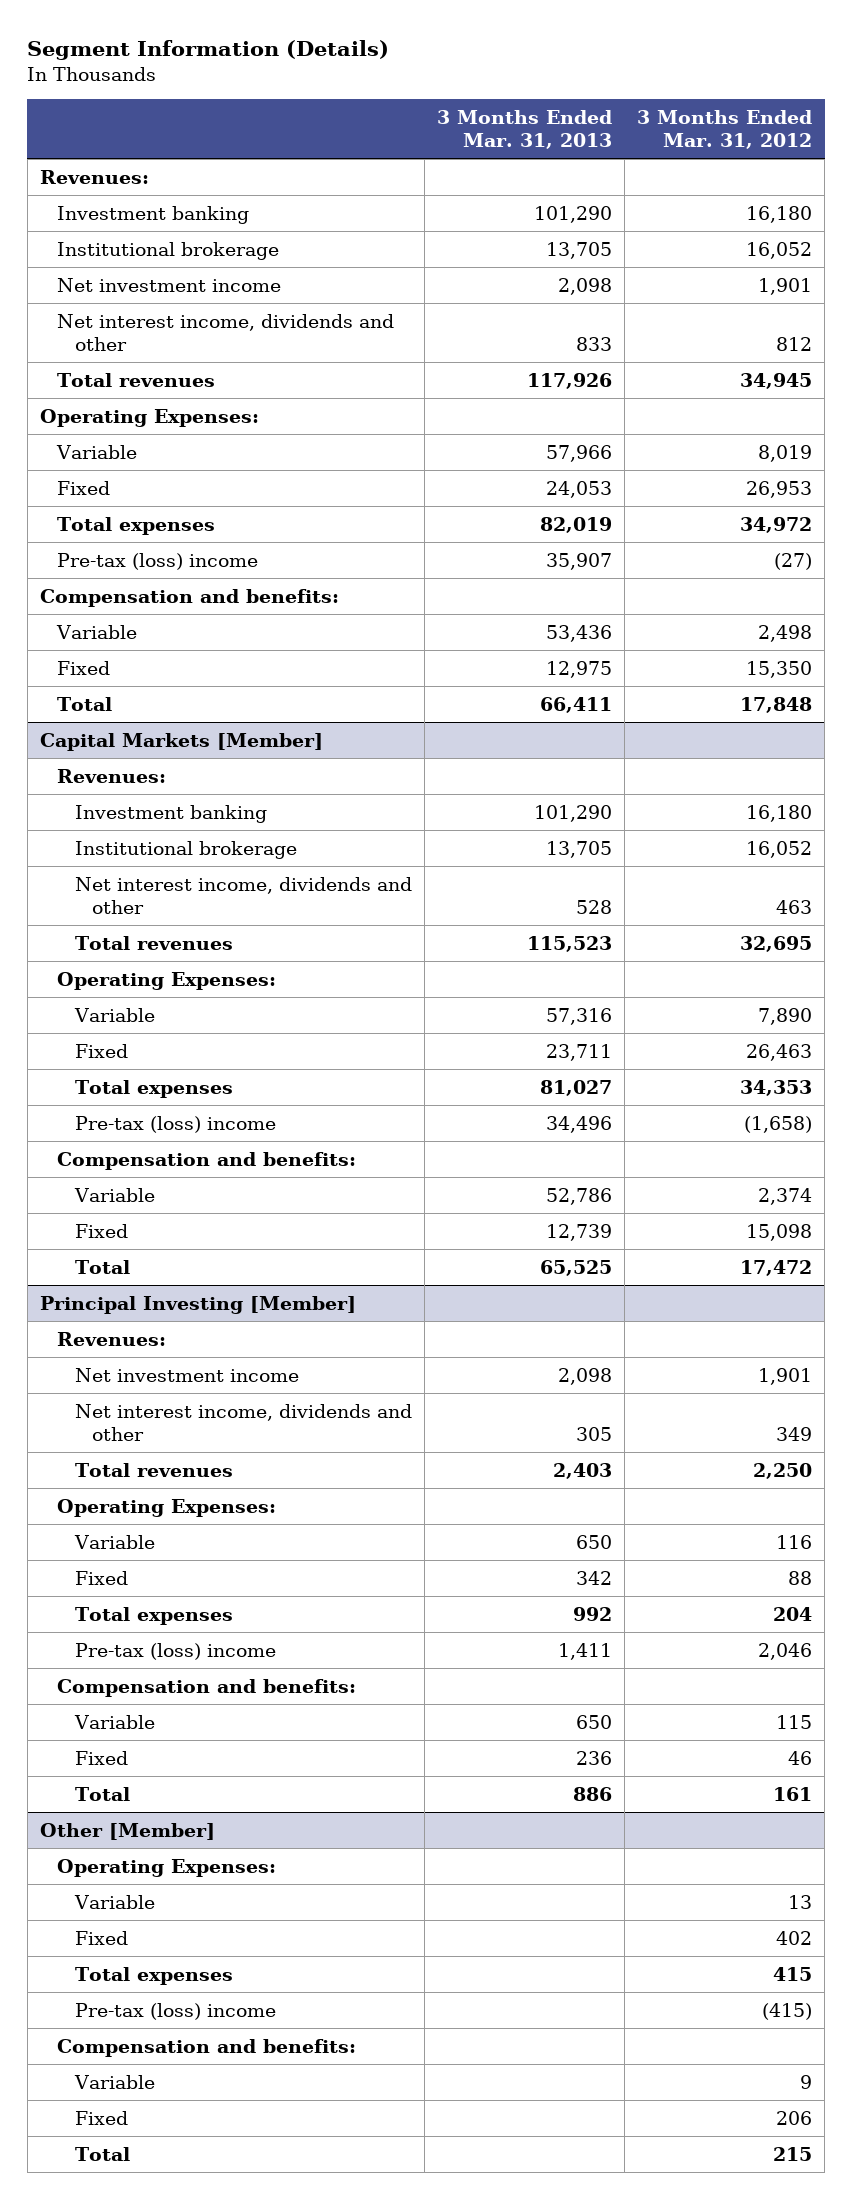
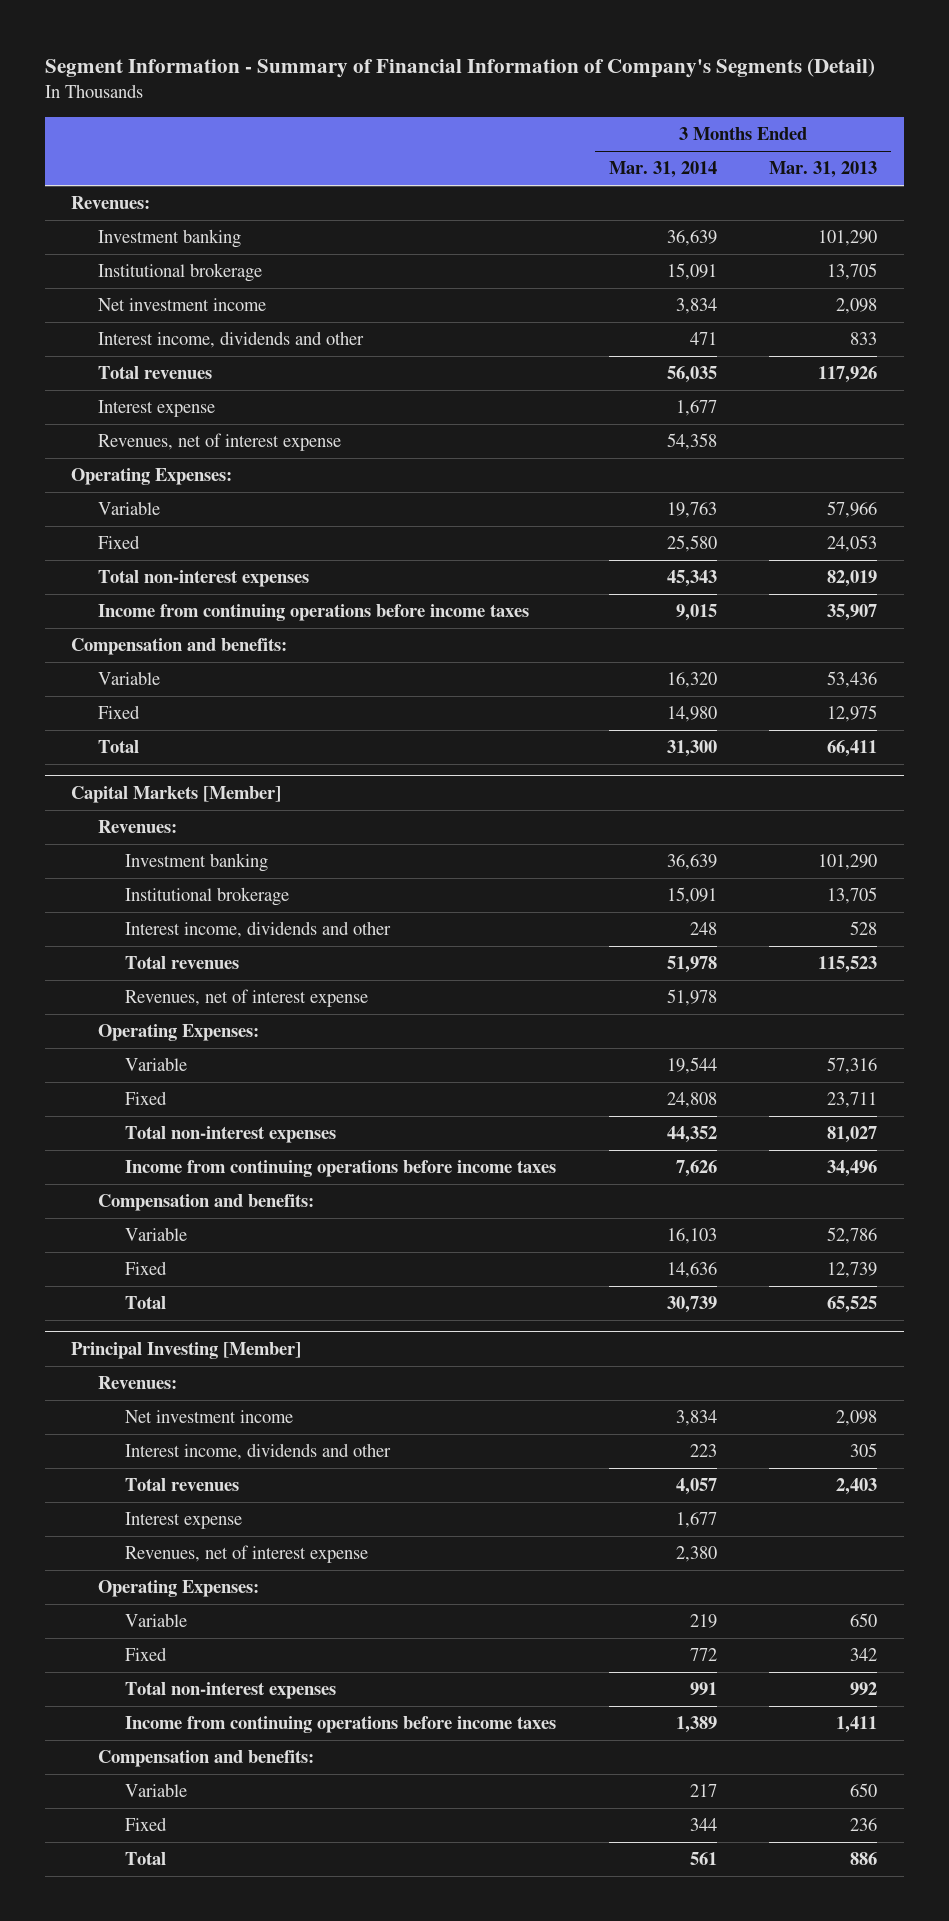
- Segment Information (Details)
+ Segment Information - Summary of Financial Information of Company's Segments (Detail)
- | 3 Months Ended Mar. 31, 2013 | 3 Months Ended Mar. 31, 2012
+ | 3 Months Ended Mar. 31, 2014 | 3 Months Ended Mar. 31, 2013
- Net interest income, dividends and other | 833 | 812
+ Interest income, dividends and other | 471 | 833
+ Interest expense | 1,677 |
+ Revenues, net of interest expense | 54,358 |
- Total expenses | 82,019 | 34,972
- Pre-tax (loss) income | 35,907 | (27)
+ Total non-interest expenses | 45,343 | 82,019
+ Income from continuing operations before income taxes | 9,015 | 35,907
@ Capital Markets [Member]
- Net interest income, dividends and other | 528 | 463
+ Interest income, dividends and other | 248 | 528
+ Revenues, net of interest expense | 51,978 |
- Total expenses | 81,027 | 34,353
- Pre-tax (loss) income | 34,496 | (1,658)
+ Total non-interest expenses | 44,352 | 81,027
+ Income from continuing operations before income taxes | 7,626 | 34,496
@ Principal Investing [Member]
- Net interest income, dividends and other | 305 | 349
+ Interest income, dividends and other | 223 | 305
+ Interest expense | 1,677 |
+ Revenues, net of interest expense | 2,380 |
- Total expenses | 992 | 204
- Pre-tax (loss) income | 1,411 | 2,046
+ Total non-interest expenses | 991 | 992
+ Income from continuing operations before income taxes | 1,389 | 1,411
- Other [Member]
- Operating Expenses:
- Variable | | 13
- Fixed | | 402
- Total expenses | | 415
- Pre-tax (loss) income | | (415)
- Compensation and benefits:
- Variable | | 9
- Fixed | | 206
- Total | | 215

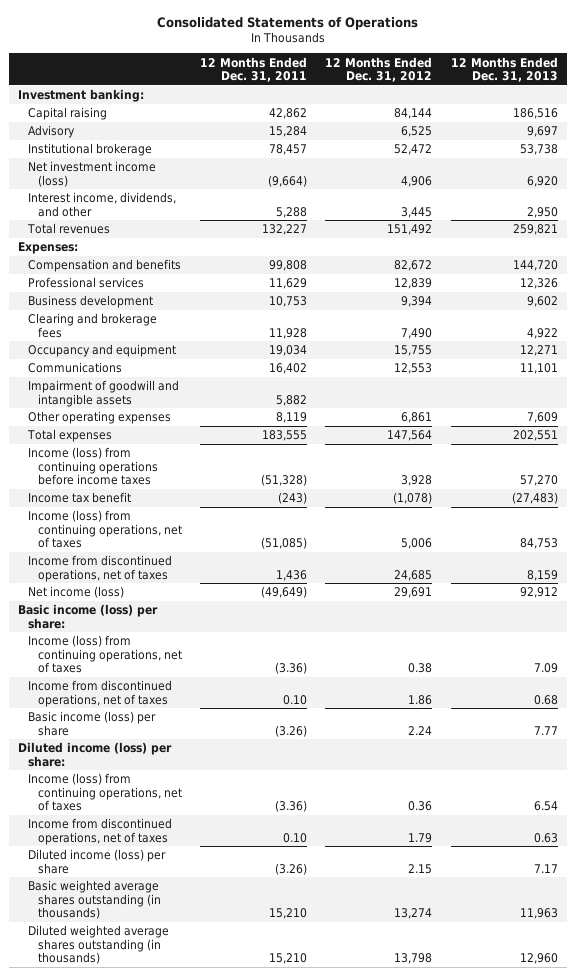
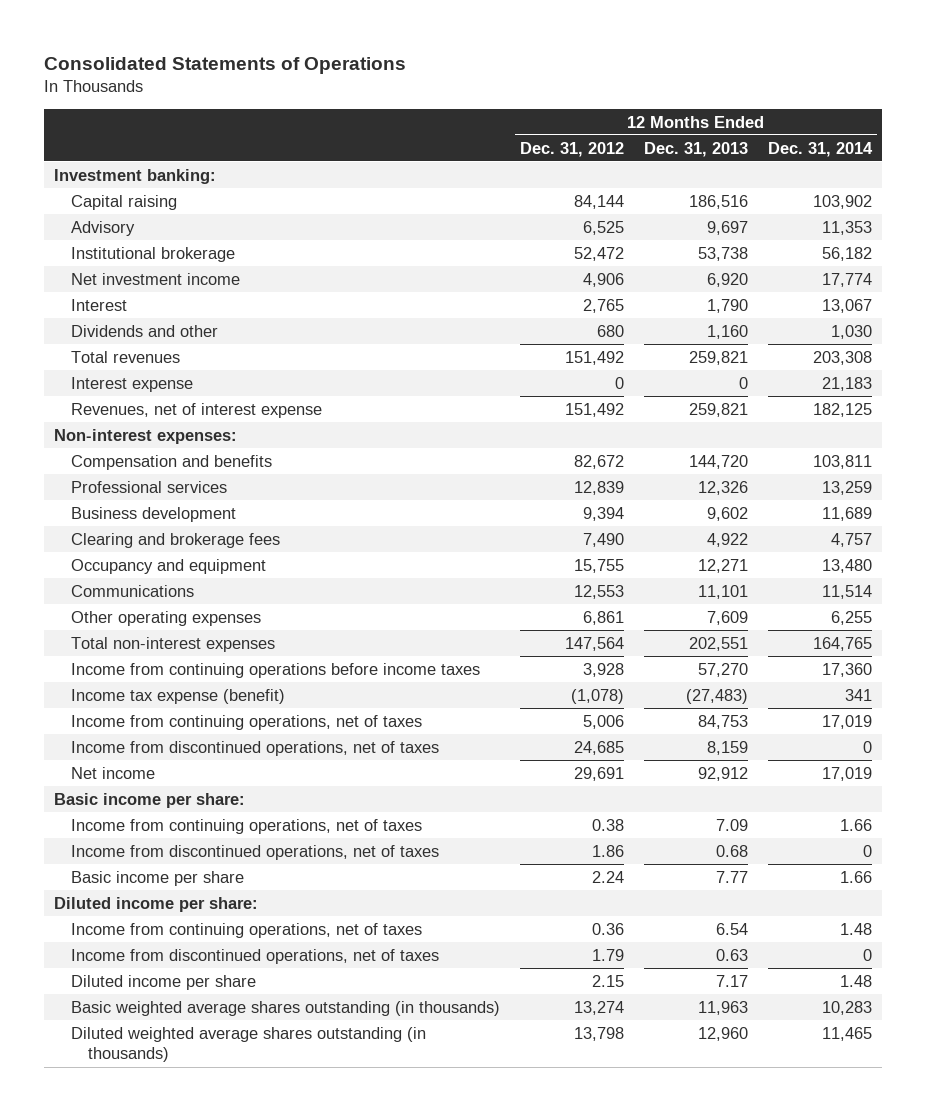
- | 12 Months Ended Dec. 31, 2011 | 12 Months Ended Dec. 31, 2012 | 12 Months Ended Dec. 31, 2013
+ | 12 Months Ended Dec. 31, 2012 | 12 Months Ended Dec. 31, 2013 | 12 Months Ended Dec. 31, 2014
- Net investment income (loss) | (9,664) | 4,906 | 6,920
- Interest income, dividends, and other | 5,288 | 3,445 | 2,950
+ Net investment income | 4,906 | 6,920 | 17,774
+ Interest | 2,765 | 1,790 | 13,067
+ Dividends and other | 680 | 1,160 | 1,030
- Expenses:
+ Interest expense | 0 | 0 | 21,183
+ Revenues, net of interest expense | 151,492 | 259,821 | 182,125
+ Non-interest expenses:
- Impairment of goodwill and intangible assets | 5,882 | |
- Total expenses | 183,555 | 147,564 | 202,551
- Income (loss) from continuing operations before income taxes | (51,328) | 3,928 | 57,270
- Income tax benefit | (243) | (1,078) | (27,483)
- Income (loss) from continuing operations, net of taxes | (51,085) | 5,006 | 84,753
+ Total non-interest expenses | 147,564 | 202,551 | 164,765
+ Income from continuing operations before income taxes | 3,928 | 57,270 | 17,360
+ Income tax expense (benefit) | (1,078) | (27,483) | 341
+ Income from continuing operations, net of taxes | 5,006 | 84,753 | 17,019
- Net income (loss) | (49,649) | 29,691 | 92,912
- Basic income (loss) per share:
- Income (loss) from continuing operations, net of taxes | (3.36) | 0.38 | 7.09
+ Net income | 29,691 | 92,912 | 17,019
+ Basic income per share:
+ Income from continuing operations, net of taxes | 0.38 | 7.09 | 1.66
- Basic income (loss) per share | (3.26) | 2.24 | 7.77
- Diluted income (loss) per share:
- Income (loss) from continuing operations, net of taxes | (3.36) | 0.36 | 6.54
+ Basic income per share | 2.24 | 7.77 | 1.66
+ Diluted income per share:
+ Income from continuing operations, net of taxes | 0.36 | 6.54 | 1.48
- Diluted income (loss) per share | (3.26) | 2.15 | 7.17
+ Diluted income per share | 2.15 | 7.17 | 1.48

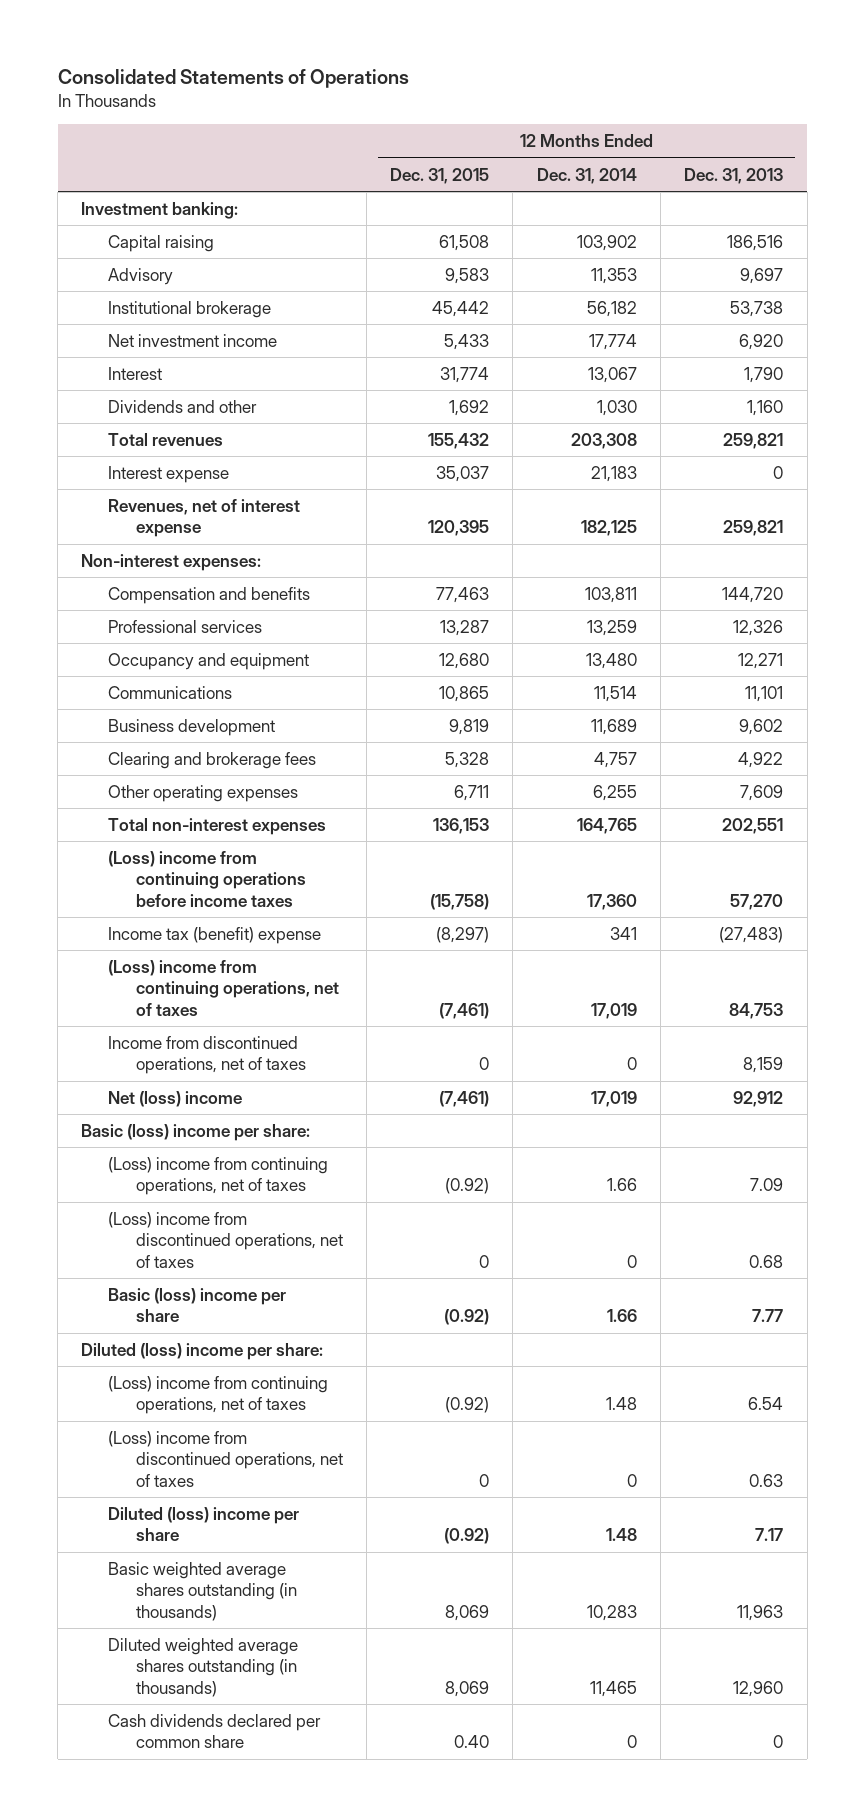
- | 12 Months Ended Dec. 31, 2012 | 12 Months Ended Dec. 31, 2013 | 12 Months Ended Dec. 31, 2014
+ | 12 Months Ended Dec. 31, 2015 | 12 Months Ended Dec. 31, 2014 | 12 Months Ended Dec. 31, 2013
moved down: Business development | 9,819 | 11,689 | 9,602
moved down: Clearing and brokerage fees | 5,328 | 4,757 | 4,922
- Income from continuing operations before income taxes | 3,928 | 57,270 | 17,360
- Income tax expense (benefit) | (1,078) | (27,483) | 341
- Income from continuing operations, net of taxes | 5,006 | 84,753 | 17,019
+ (Loss) income from continuing operations before income taxes | (15,758) | 17,360 | 57,270
+ Income tax (benefit) expense | (8,297) | 341 | (27,483)
+ (Loss) income from continuing operations, net of taxes | (7,461) | 17,019 | 84,753
- Net income | 29,691 | 92,912 | 17,019
- Basic income per share:
- Income from continuing operations, net of taxes | 0.38 | 7.09 | 1.66
- Income from discontinued operations, net of taxes | 1.86 | 0.68 | 0
- Basic income per share | 2.24 | 7.77 | 1.66
- Diluted income per share:
- Income from continuing operations, net of taxes | 0.36 | 6.54 | 1.48
- Income from discontinued operations, net of taxes | 1.79 | 0.63 | 0
- Diluted income per share | 2.15 | 7.17 | 1.48
+ Net (loss) income | (7,461) | 17,019 | 92,912
+ Basic (loss) income per share:
+ (Loss) income from continuing operations, net of taxes | (0.92) | 1.66 | 7.09
+ (Loss) income from discontinued operations, net of taxes | 0 | 0 | 0.68
+ Basic (loss) income per share | (0.92) | 1.66 | 7.77
+ Diluted (loss) income per share:
+ (Loss) income from continuing operations, net of taxes | (0.92) | 1.48 | 6.54
+ (Loss) income from discontinued operations, net of taxes | 0 | 0 | 0.63
+ Diluted (loss) income per share | (0.92) | 1.48 | 7.17
+ Cash dividends declared per common share | 0.40 | 0 | 0

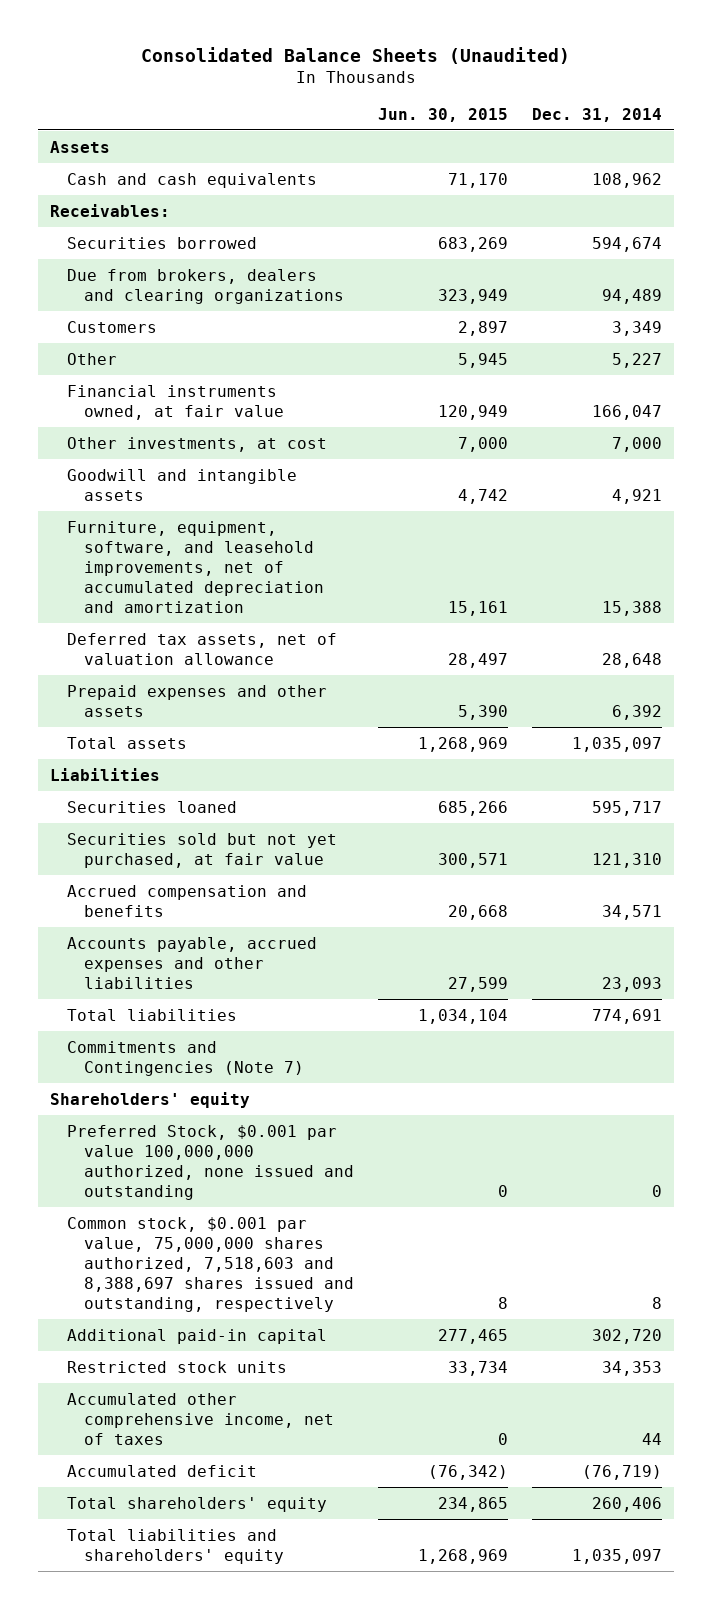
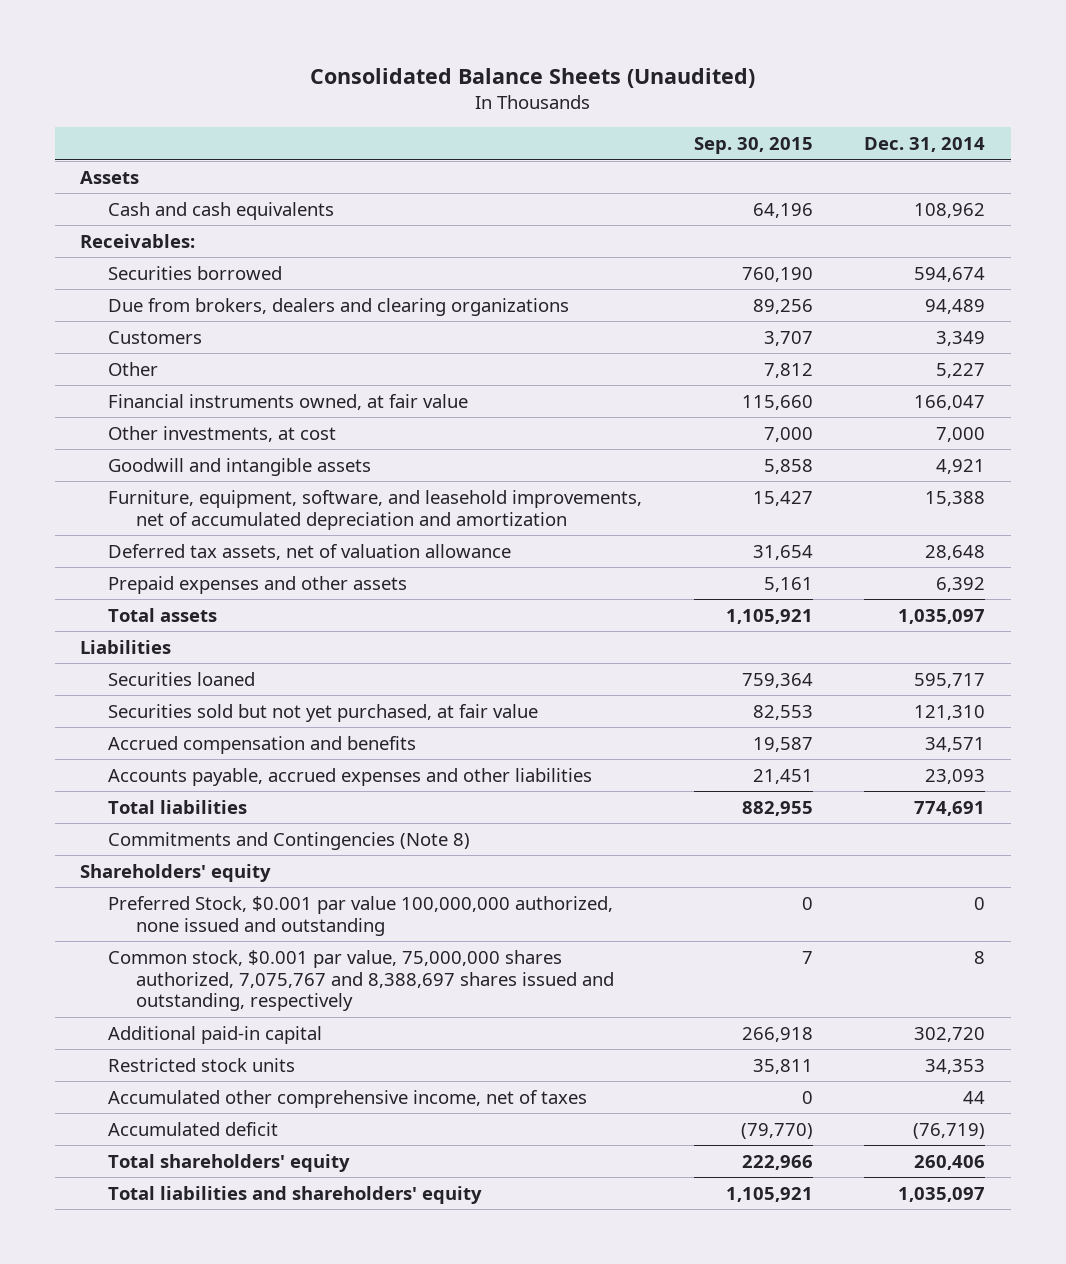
- | Jun. 30, 2015 | Dec. 31, 2014
+ | Sep. 30, 2015 | Dec. 31, 2014
- Commitments and Contingencies (Note 7)
+ Commitments and Contingencies (Note 8)
- Common stock, $0.001 par value, 75,000,000 shares authorized, 7,518,603 and 8,388,697 shares issued and outstanding, respectively | 8 | 8
+ Common stock, $0.001 par value, 75,000,000 shares authorized, 7,075,767 and 8,388,697 shares issued and outstanding, respectively | 7 | 8

